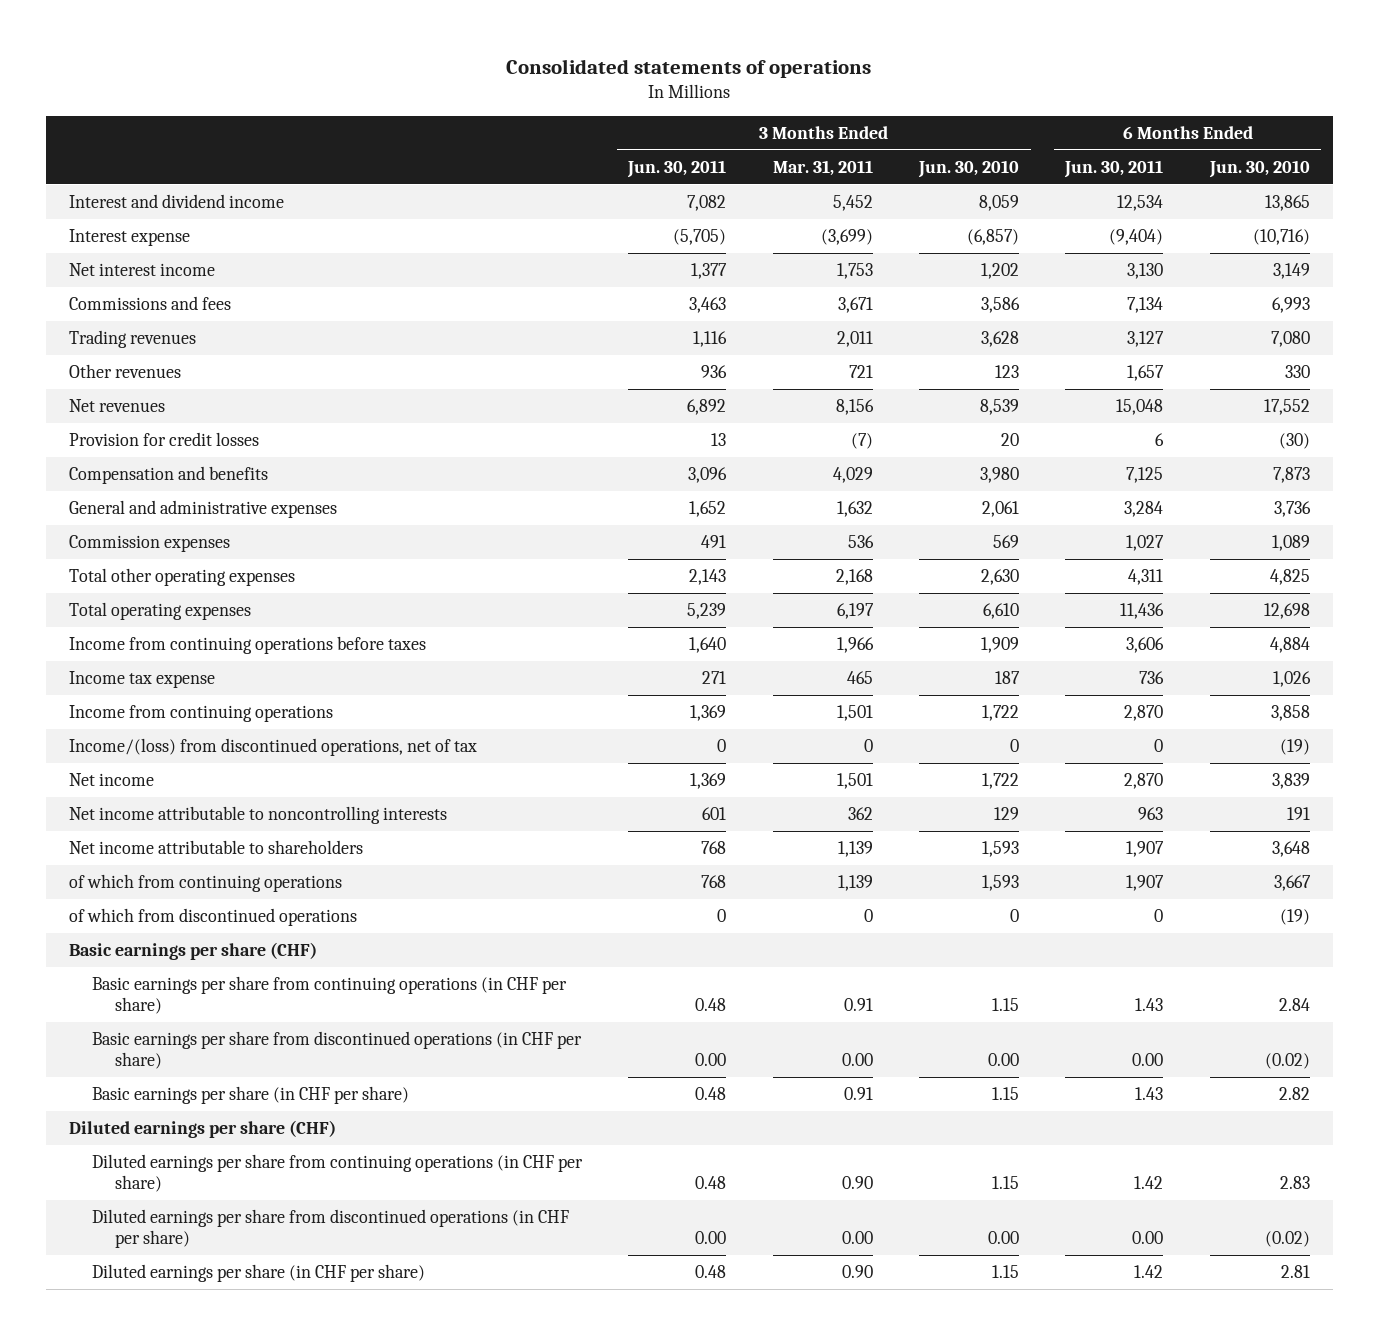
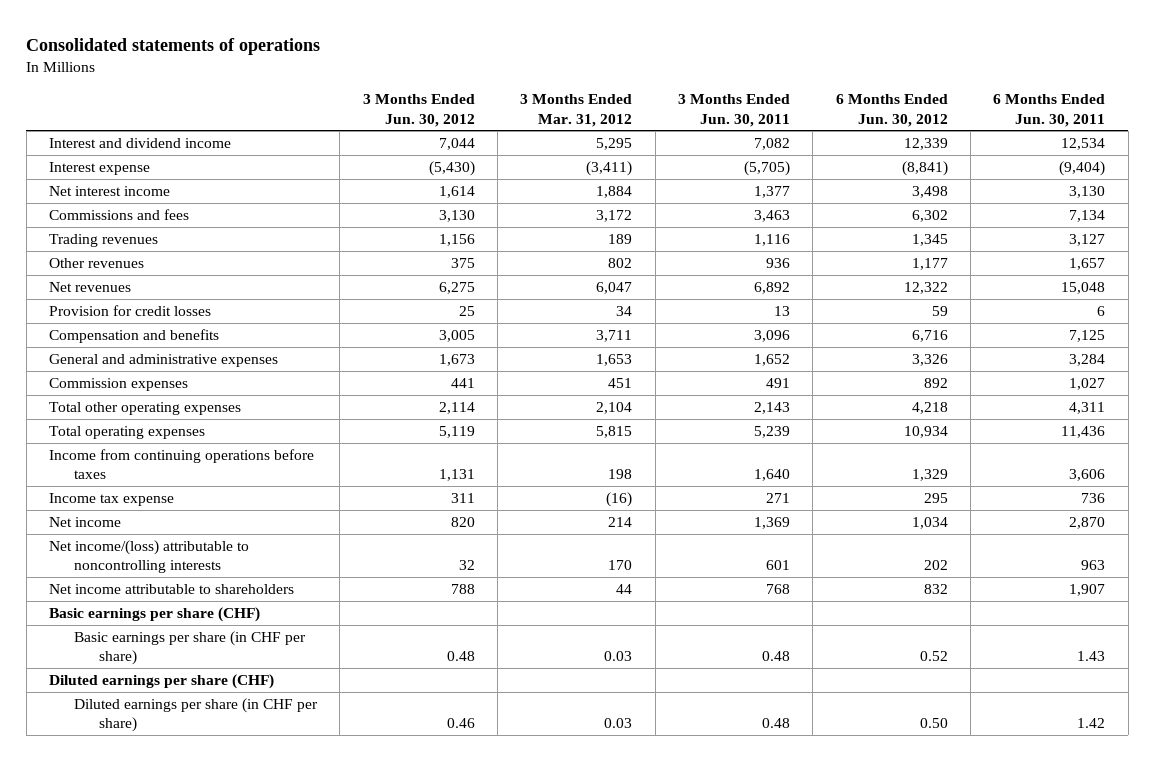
- | 3 Months Ended Jun. 30, 2011 | 3 Months Ended Mar. 31, 2011 | 3 Months Ended Jun. 30, 2010 | 6 Months Ended Jun. 30, 2011 | 6 Months Ended Jun. 30, 2010
+ | 3 Months Ended Jun. 30, 2012 | 3 Months Ended Mar. 31, 2012 | 3 Months Ended Jun. 30, 2011 | 6 Months Ended Jun. 30, 2012 | 6 Months Ended Jun. 30, 2011
- Income from continuing operations | 1,369 | 1,501 | 1,722 | 2,870 | 3,858
- Income/(loss) from discontinued operations, net of tax | 0 | 0 | 0 | 0 | (19)
- Net income attributable to noncontrolling interests | 601 | 362 | 129 | 963 | 191
+ Net income/(loss) attributable to noncontrolling interests | 32 | 170 | 601 | 202 | 963
- of which from continuing operations | 768 | 1,139 | 1,593 | 1,907 | 3,667
- of which from discontinued operations | 0 | 0 | 0 | 0 | (19)
- Basic earnings per share from continuing operations (in CHF per share) | 0.48 | 0.91 | 1.15 | 1.43 | 2.84
- Basic earnings per share from discontinued operations (in CHF per share) | 0.00 | 0.00 | 0.00 | 0.00 | (0.02)
- Diluted earnings per share from continuing operations (in CHF per share) | 0.48 | 0.90 | 1.15 | 1.42 | 2.83
- Diluted earnings per share from discontinued operations (in CHF per share) | 0.00 | 0.00 | 0.00 | 0.00 | (0.02)

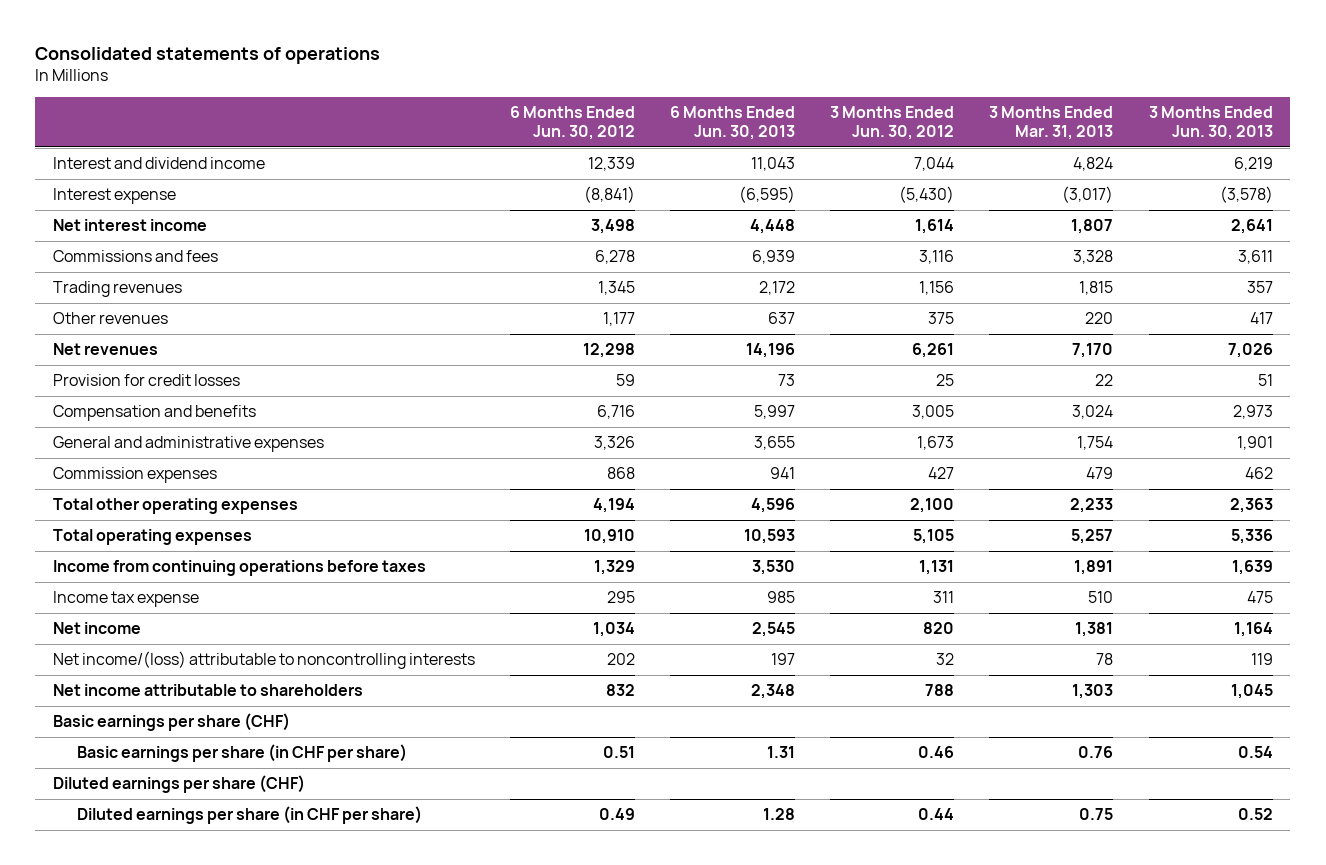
- | 3 Months Ended Jun. 30, 2012 | 3 Months Ended Mar. 31, 2012 | 3 Months Ended Jun. 30, 2011 | 6 Months Ended Jun. 30, 2012 | 6 Months Ended Jun. 30, 2011
+ | 6 Months Ended Jun. 30, 2012 | 6 Months Ended Jun. 30, 2013 | 3 Months Ended Jun. 30, 2012 | 3 Months Ended Mar. 31, 2013 | 3 Months Ended Jun. 30, 2013
- Commissions and fees | 3,130 | 3,172 | 3,463 | 6,302 | 7,134
+ Commissions and fees | 6,278 | 6,939 | 3,116 | 3,328 | 3,611
- Net revenues | 6,275 | 6,047 | 6,892 | 12,322 | 15,048
+ Net revenues | 12,298 | 14,196 | 6,261 | 7,170 | 7,026
- Commission expenses | 441 | 451 | 491 | 892 | 1,027
- Total other operating expenses | 2,114 | 2,104 | 2,143 | 4,218 | 4,311
- Total operating expenses | 5,119 | 5,815 | 5,239 | 10,934 | 11,436
+ Commission expenses | 868 | 941 | 427 | 479 | 462
+ Total other operating expenses | 4,194 | 4,596 | 2,100 | 2,233 | 2,363
+ Total operating expenses | 10,910 | 10,593 | 5,105 | 5,257 | 5,336
- Basic earnings per share (in CHF per share) | 0.48 | 0.03 | 0.48 | 0.52 | 1.43
+ Basic earnings per share (in CHF per share) | 0.51 | 1.31 | 0.46 | 0.76 | 0.54
- Diluted earnings per share (in CHF per share) | 0.46 | 0.03 | 0.48 | 0.50 | 1.42
+ Diluted earnings per share (in CHF per share) | 0.49 | 1.28 | 0.44 | 0.75 | 0.52

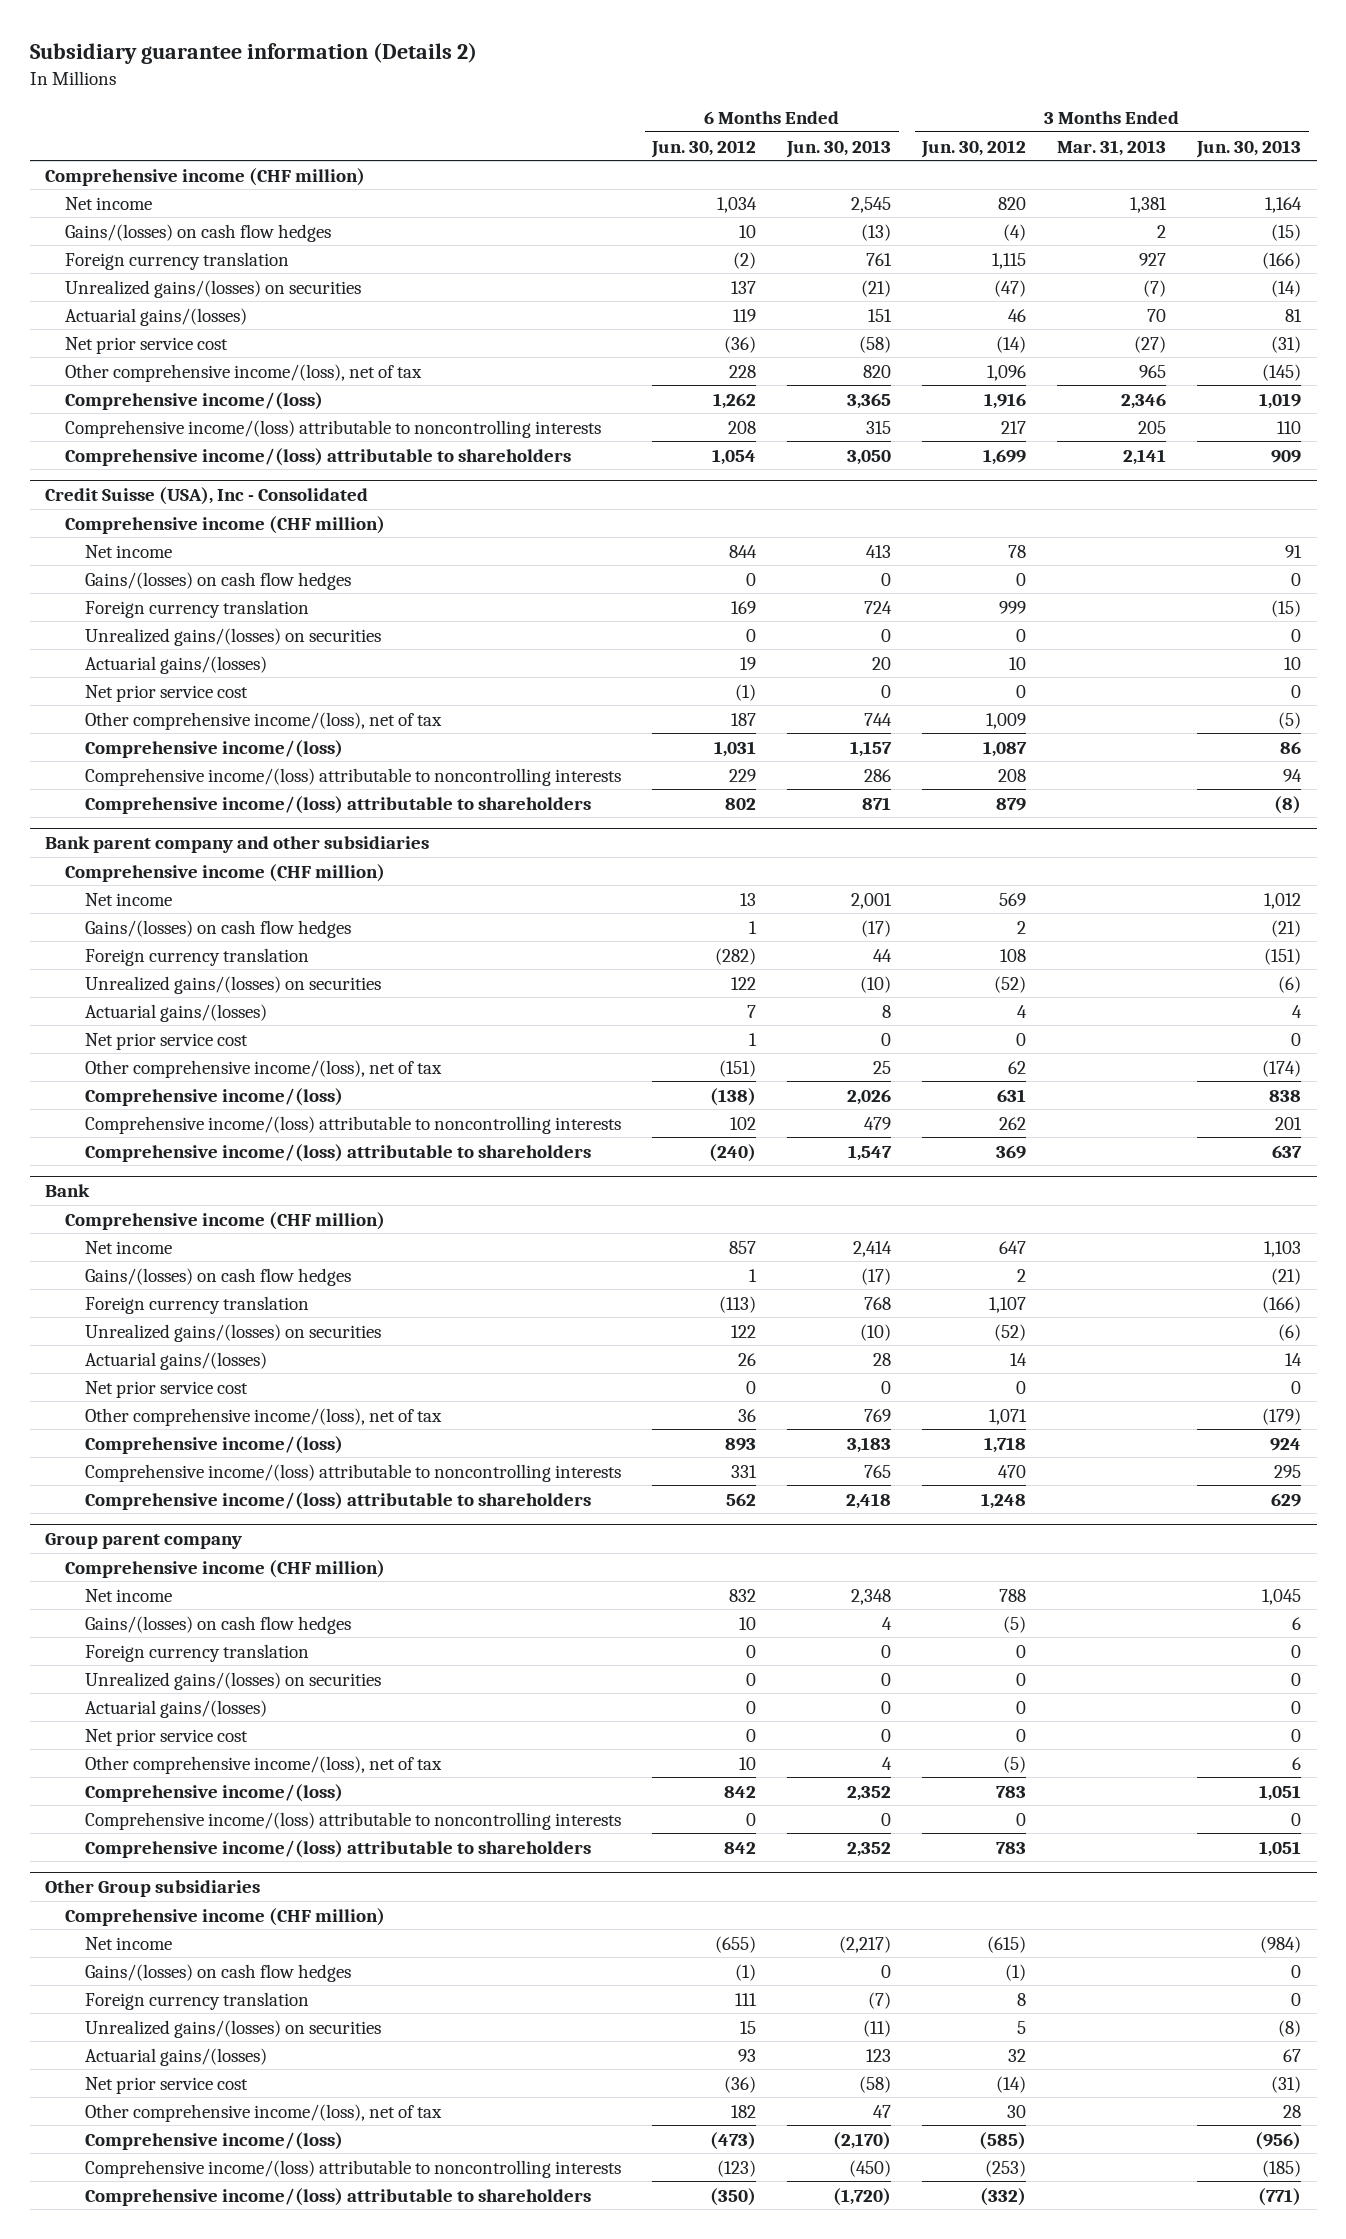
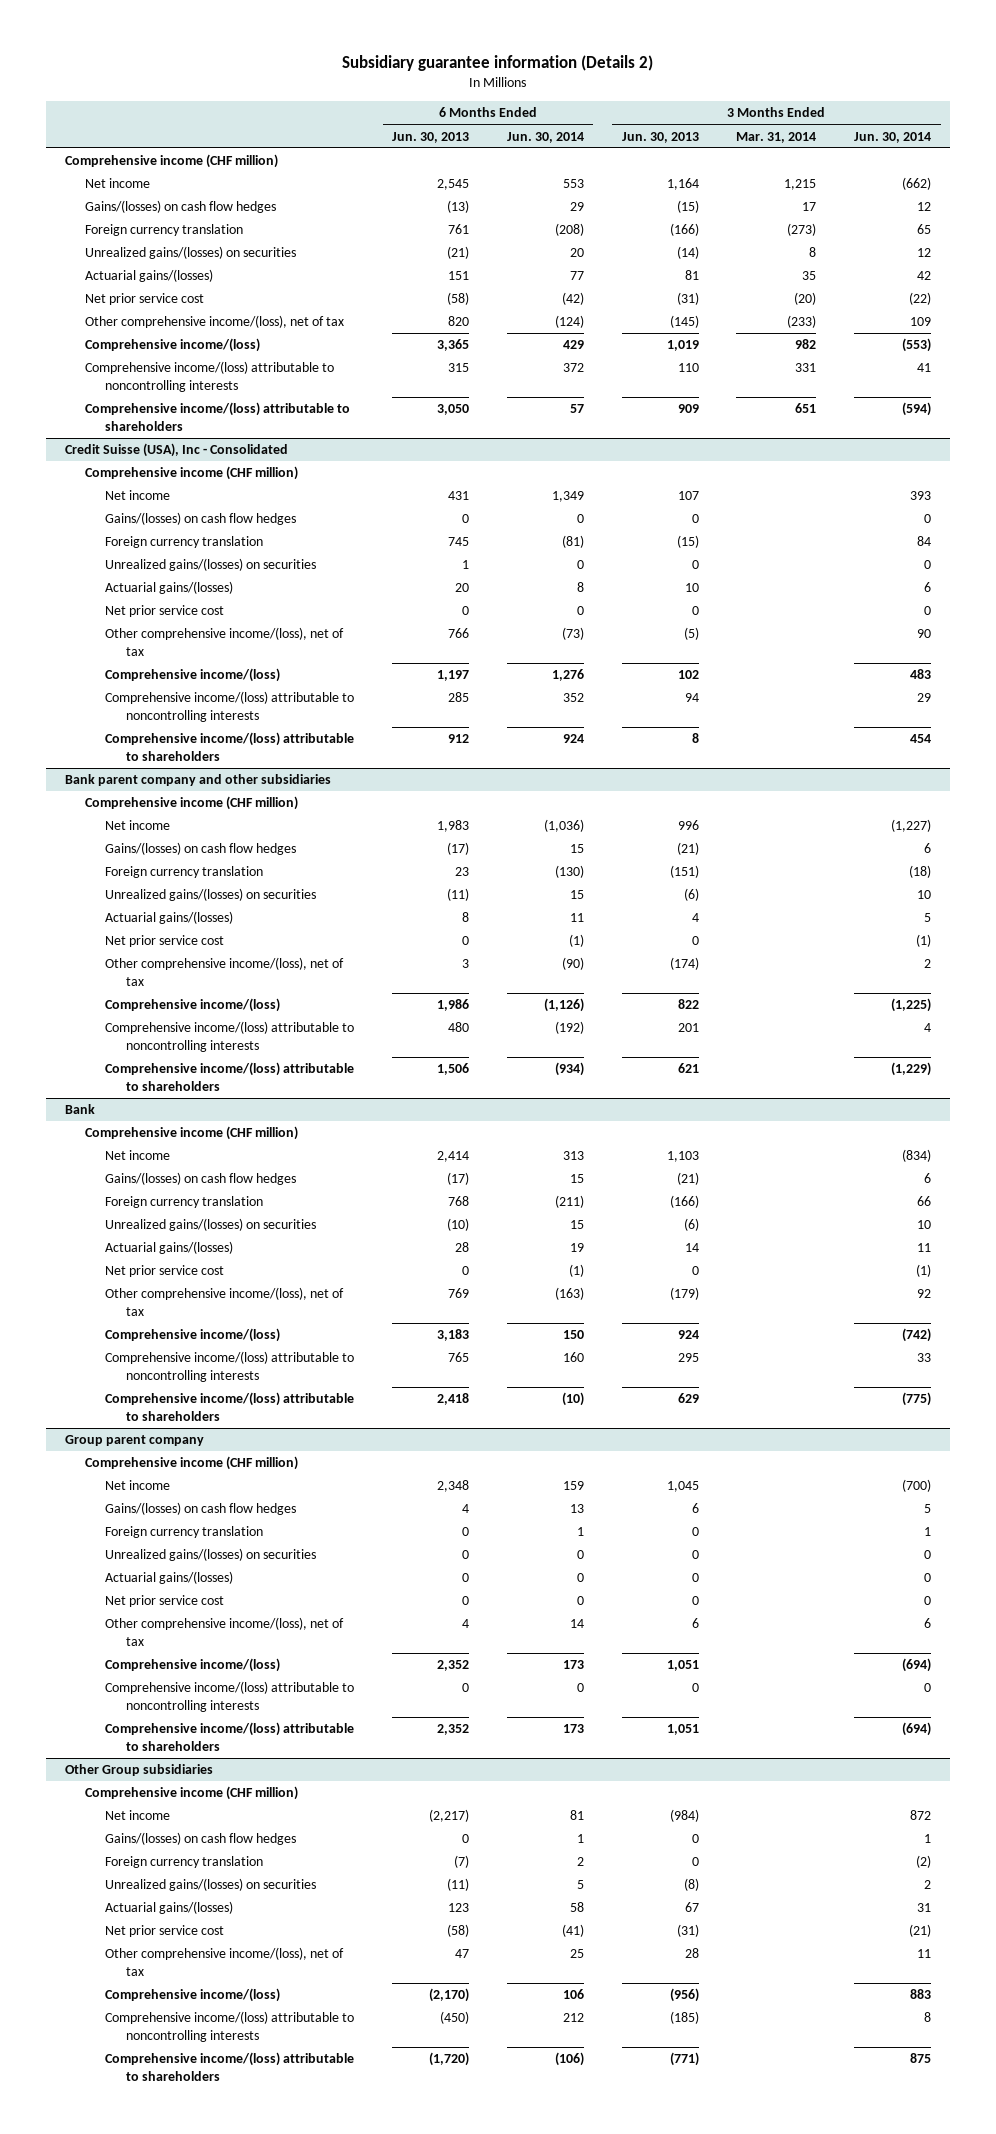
- | 6 Months Ended Jun. 30, 2012 | 6 Months Ended Jun. 30, 2013 | 3 Months Ended Jun. 30, 2012 | 3 Months Ended Mar. 31, 2013 | 3 Months Ended Jun. 30, 2013
+ | 6 Months Ended Jun. 30, 2013 | 6 Months Ended Jun. 30, 2014 | 3 Months Ended Jun. 30, 2013 | 3 Months Ended Mar. 31, 2014 | 3 Months Ended Jun. 30, 2014
@ Credit Suisse (USA), Inc - Consolidated
- Net income | 844 | 413 | 78 | | 91
+ Net income | 431 | 1,349 | 107 | | 393
- Foreign currency translation | 169 | 724 | 999 | | (15)
- Unrealized gains/(losses) on securities | 0 | 0 | 0 | | 0
+ Foreign currency translation | 745 | (81) | (15) | | 84
+ Unrealized gains/(losses) on securities | 1 | 0 | 0 | | 0
- Other comprehensive income/(loss), net of tax | 187 | 744 | 1,009 | | (5)
- Comprehensive income/(loss) | 1,031 | 1,157 | 1,087 | | 86
- Comprehensive income/(loss) attributable to noncontrolling interests | 229 | 286 | 208 | | 94
- Comprehensive income/(loss) attributable to shareholders | 802 | 871 | 879 | | (8)
+ Other comprehensive income/(loss), net of tax | 766 | (73) | (5) | | 90
+ Comprehensive income/(loss) | 1,197 | 1,276 | 102 | | 483
+ Comprehensive income/(loss) attributable to noncontrolling interests | 285 | 352 | 94 | | 29
+ Comprehensive income/(loss) attributable to shareholders | 912 | 924 | 8 | | 454
@ Bank parent company and other subsidiaries
- Net income | 13 | 2,001 | 569 | | 1,012
+ Net income | 1,983 | (1,036) | 996 | | (1,227)
- Foreign currency translation | (282) | 44 | 108 | | (151)
- Unrealized gains/(losses) on securities | 122 | (10) | (52) | | (6)
+ Foreign currency translation | 23 | (130) | (151) | | (18)
+ Unrealized gains/(losses) on securities | (11) | 15 | (6) | | 10
- Other comprehensive income/(loss), net of tax | (151) | 25 | 62 | | (174)
- Comprehensive income/(loss) | (138) | 2,026 | 631 | | 838
- Comprehensive income/(loss) attributable to noncontrolling interests | 102 | 479 | 262 | | 201
- Comprehensive income/(loss) attributable to shareholders | (240) | 1,547 | 369 | | 637
+ Other comprehensive income/(loss), net of tax | 3 | (90) | (174) | | 2
+ Comprehensive income/(loss) | 1,986 | (1,126) | 822 | | (1,225)
+ Comprehensive income/(loss) attributable to noncontrolling interests | 480 | (192) | 201 | | 4
+ Comprehensive income/(loss) attributable to shareholders | 1,506 | (934) | 621 | | (1,229)

